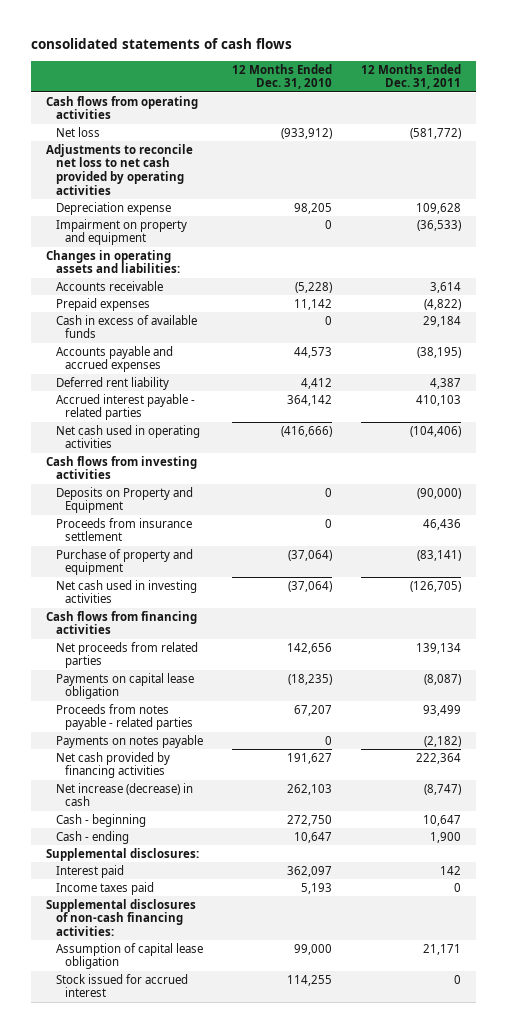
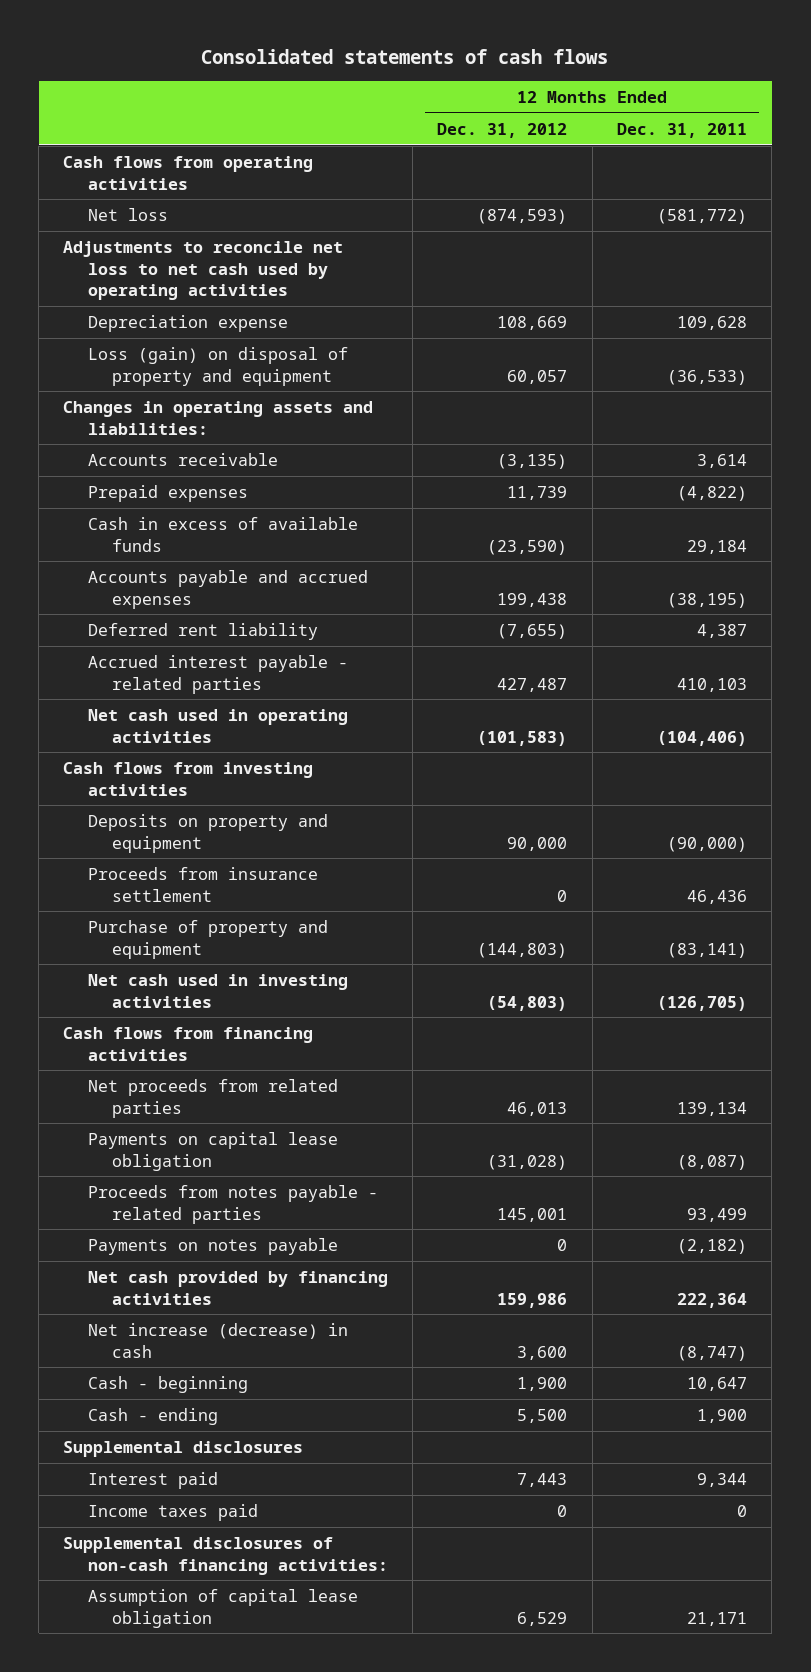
- consolidated statements of cash flows
+ Consolidated statements of cash flows
- | 12 Months Ended Dec. 31, 2010 | 12 Months Ended Dec. 31, 2011
+ | 12 Months Ended Dec. 31, 2012 | 12 Months Ended Dec. 31, 2011
- Adjustments to reconcile net loss to net cash provided by operating activities
+ Adjustments to reconcile net loss to net cash used by operating activities
- Impairment on property and equipment | 0 | (36,533)
+ Loss (gain) on disposal of property and equipment | 60,057 | (36,533)
- Deposits on Property and Equipment | 0 | (90,000)
+ Deposits on property and equipment | 90,000 | (90,000)
- Supplemental disclosures:
- Interest paid | 362,097 | 142
+ Supplemental disclosures
+ Interest paid | 7,443 | 9,344
- Stock issued for accrued interest | 114,255 | 0

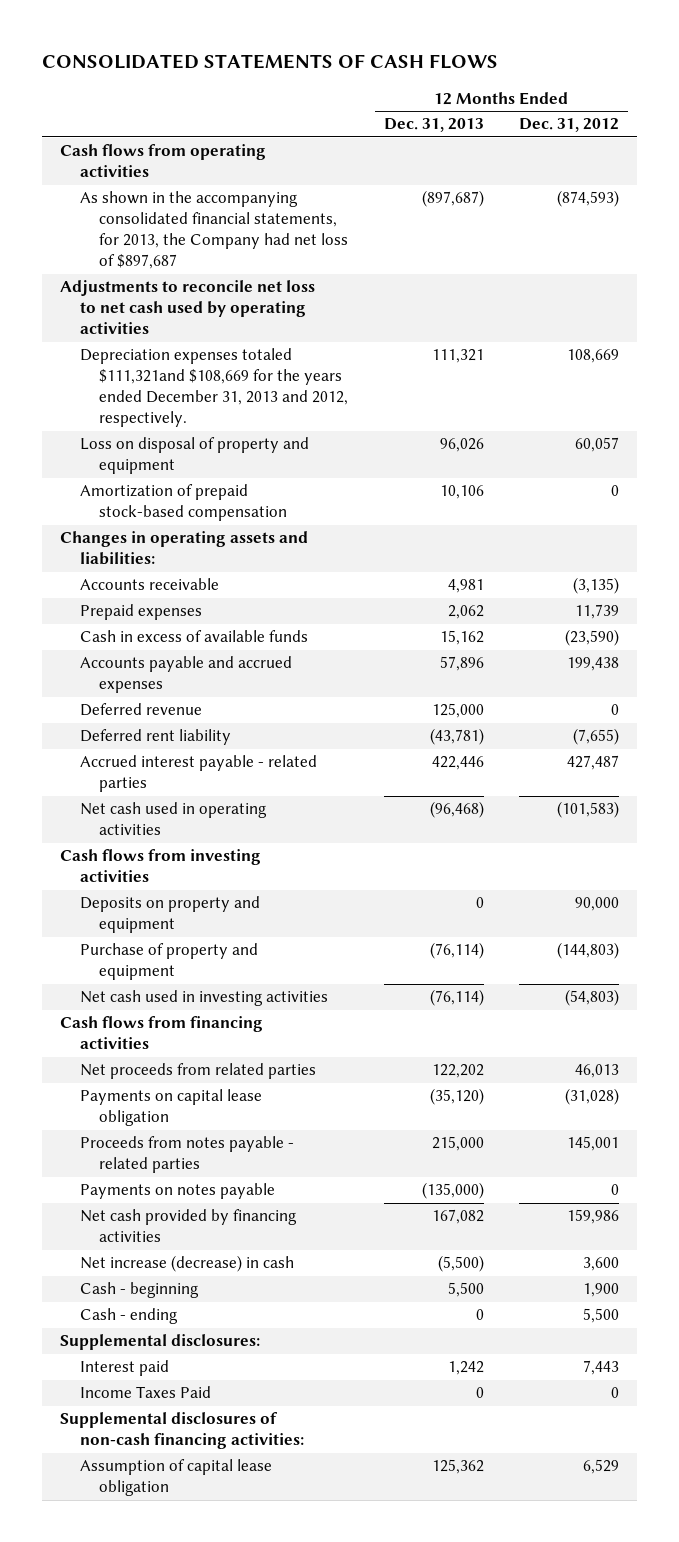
- Consolidated statements of cash flows
+ CONSOLIDATED STATEMENTS OF CASH FLOWS
- | 12 Months Ended Dec. 31, 2012 | 12 Months Ended Dec. 31, 2011
+ | 12 Months Ended Dec. 31, 2013 | 12 Months Ended Dec. 31, 2012
- Net loss | (874,593) | (581,772)
+ As shown in the accompanying consolidated financial statements, for 2013, the Company had net loss of $897,687 | (897,687) | (874,593)
- Depreciation expense | 108,669 | 109,628
- Loss (gain) on disposal of property and equipment | 60,057 | (36,533)
+ Depreciation expenses totaled $111,321and $108,669 for the years ended December 31, 2013 and 2012, respectively. | 111,321 | 108,669
+ Loss on disposal of property and equipment | 96,026 | 60,057
+ Amortization of prepaid stock-based compensation | 10,106 | 0
+ Deferred revenue | 125,000 | 0
- Proceeds from insurance settlement | 0 | 46,436
- Supplemental disclosures
+ Supplemental disclosures:
- Income taxes paid | 0 | 0
+ Income Taxes Paid | 0 | 0

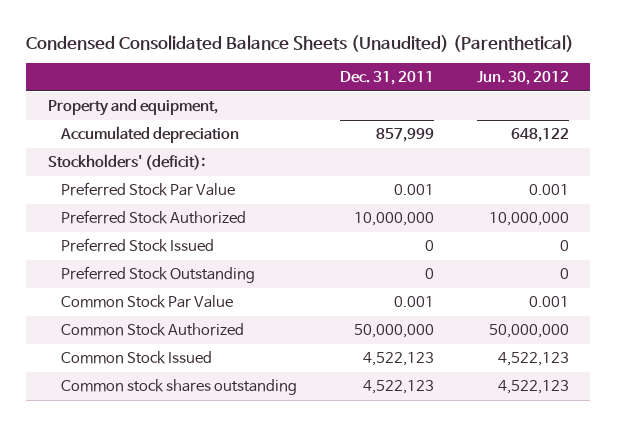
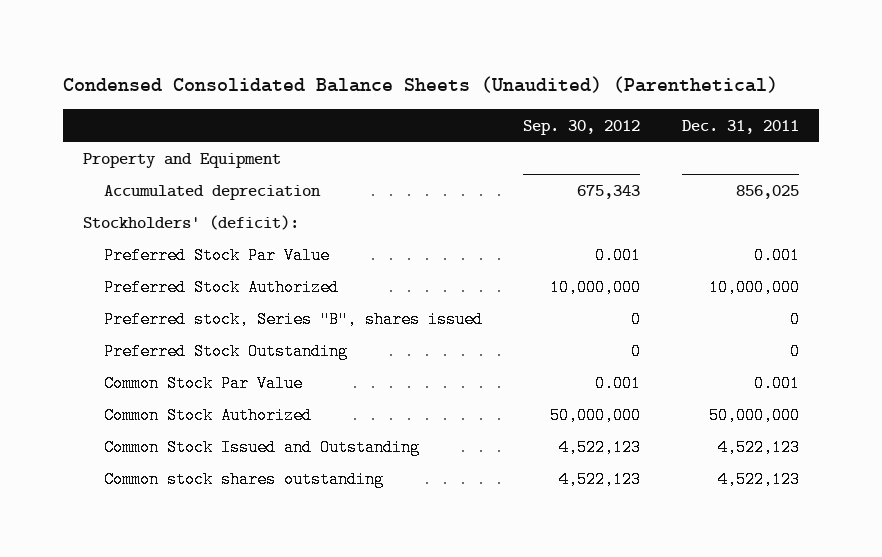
- | Dec. 31, 2011 | Jun. 30, 2012
+ | Sep. 30, 2012 | Dec. 31, 2011
- Property and equipment,
- Accumulated depreciation | 857,999 | 648,122
+ Property and Equipment
+ Accumulated depreciation | 675,343 | 856,025
- Preferred Stock Issued | 0 | 0
+ Preferred stock, Series "B", shares issued | 0 | 0
- Common Stock Issued | 4,522,123 | 4,522,123
+ Common Stock Issued and Outstanding | 4,522,123 | 4,522,123

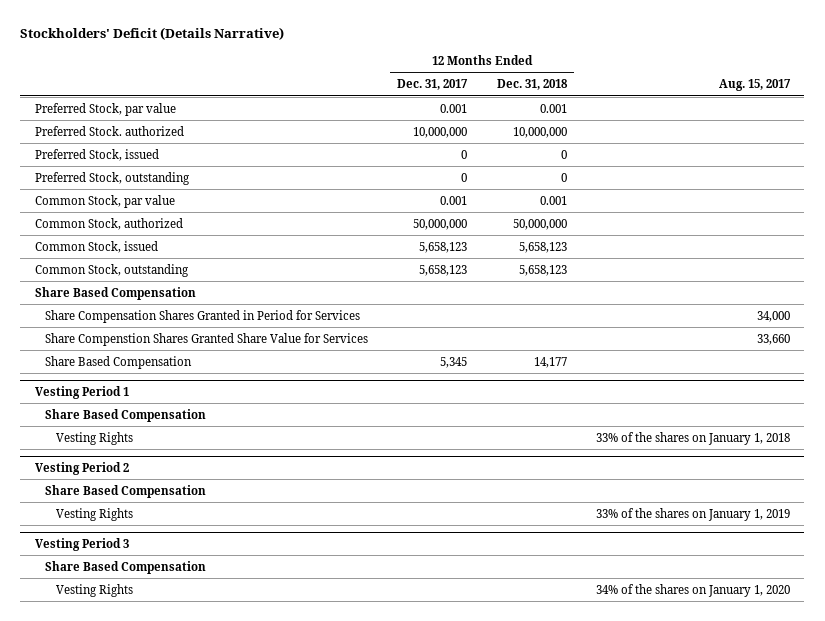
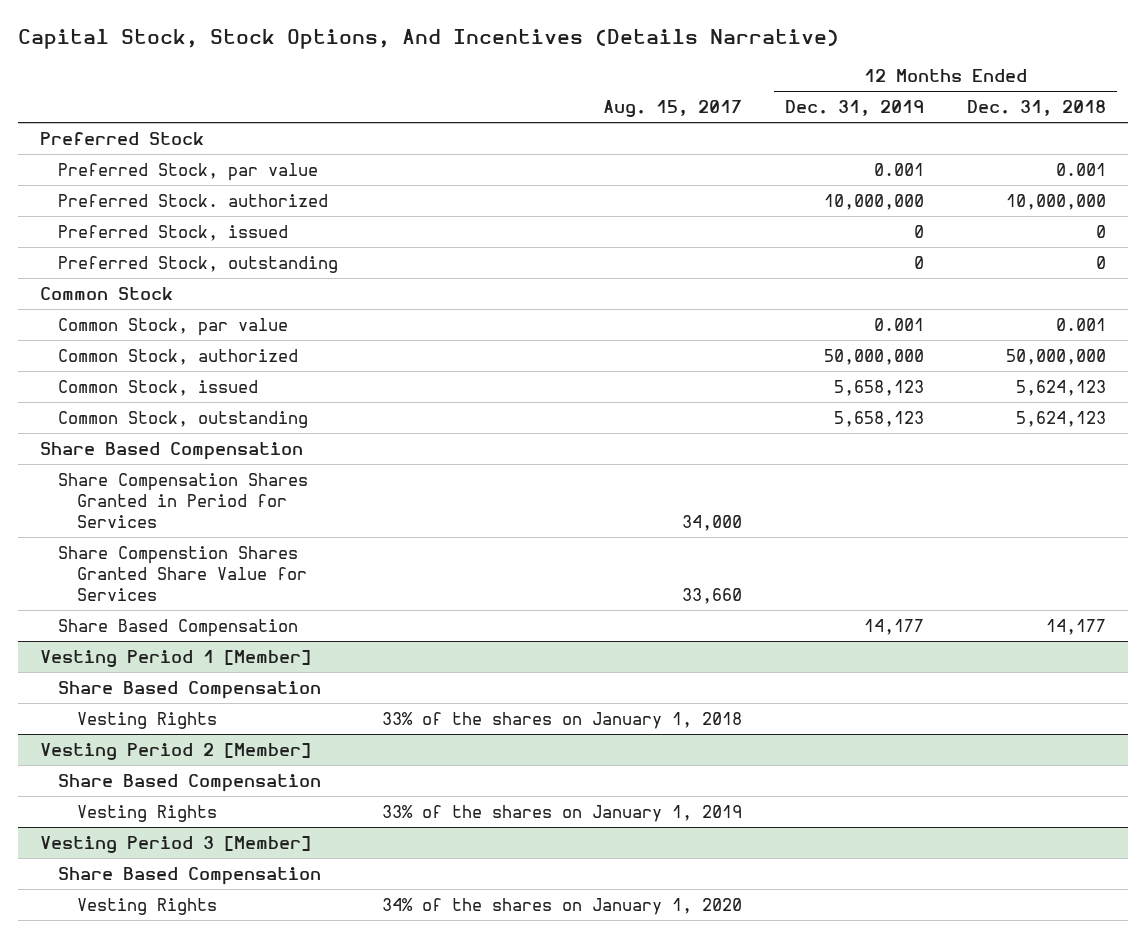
- Stockholders' Deficit (Details Narrative)
+ Capital Stock, Stock Options, And Incentives (Details Narrative)
- | 12 Months Ended Dec. 31, 2017 | 12 Months Ended Dec. 31, 2018 | Aug. 15, 2017
+ | Aug. 15, 2017 | 12 Months Ended Dec. 31, 2019 | 12 Months Ended Dec. 31, 2018
+ Preferred Stock
+ Common Stock
- Common Stock, issued | 5,658,123 | 5,658,123 |
- Common Stock, outstanding | 5,658,123 | 5,658,123 |
+ Common Stock, issued | | 5,658,123 | 5,624,123
+ Common Stock, outstanding | | 5,658,123 | 5,624,123
- Vesting Period 1
+ Vesting Period 1 [Member]
- Vesting Period 2
+ Vesting Period 2 [Member]
- Vesting Period 3
+ Vesting Period 3 [Member]

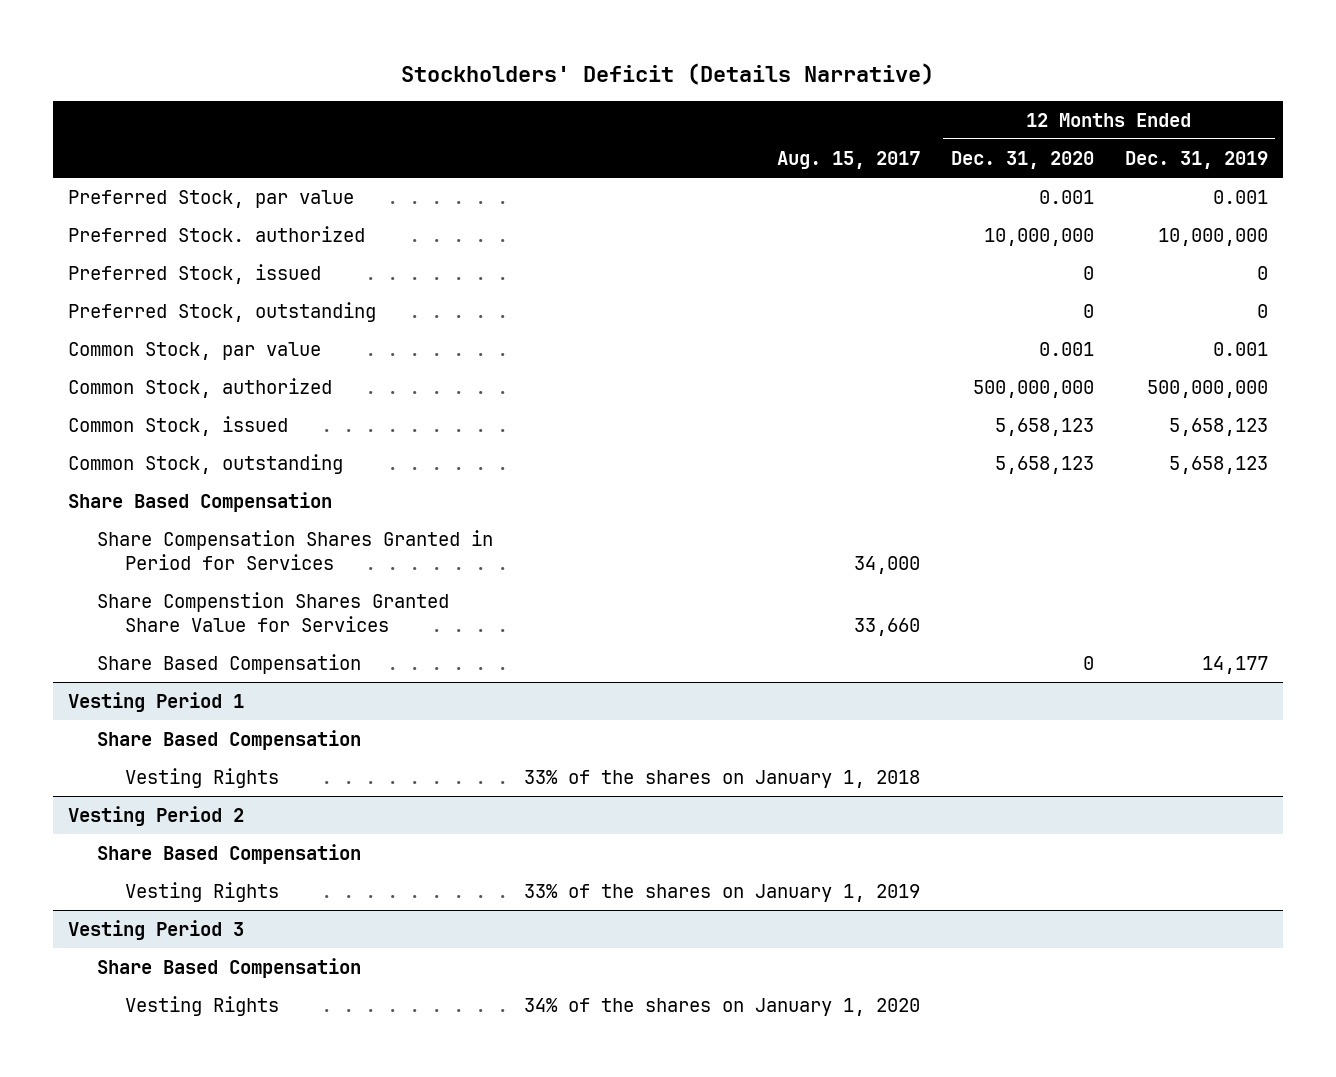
- Capital Stock, Stock Options, And Incentives (Details Narrative)
+ Stockholders' Deficit (Details Narrative)
- | Aug. 15, 2017 | 12 Months Ended Dec. 31, 2019 | 12 Months Ended Dec. 31, 2018
+ | Aug. 15, 2017 | 12 Months Ended Dec. 31, 2020 | 12 Months Ended Dec. 31, 2019
- Preferred Stock
- Common Stock
- Common Stock, authorized | | 50,000,000 | 50,000,000
+ Common Stock, authorized | | 500,000,000 | 500,000,000
- Vesting Period 1 [Member]
+ Vesting Period 1
- Vesting Period 2 [Member]
+ Vesting Period 2
- Vesting Period 3 [Member]
+ Vesting Period 3

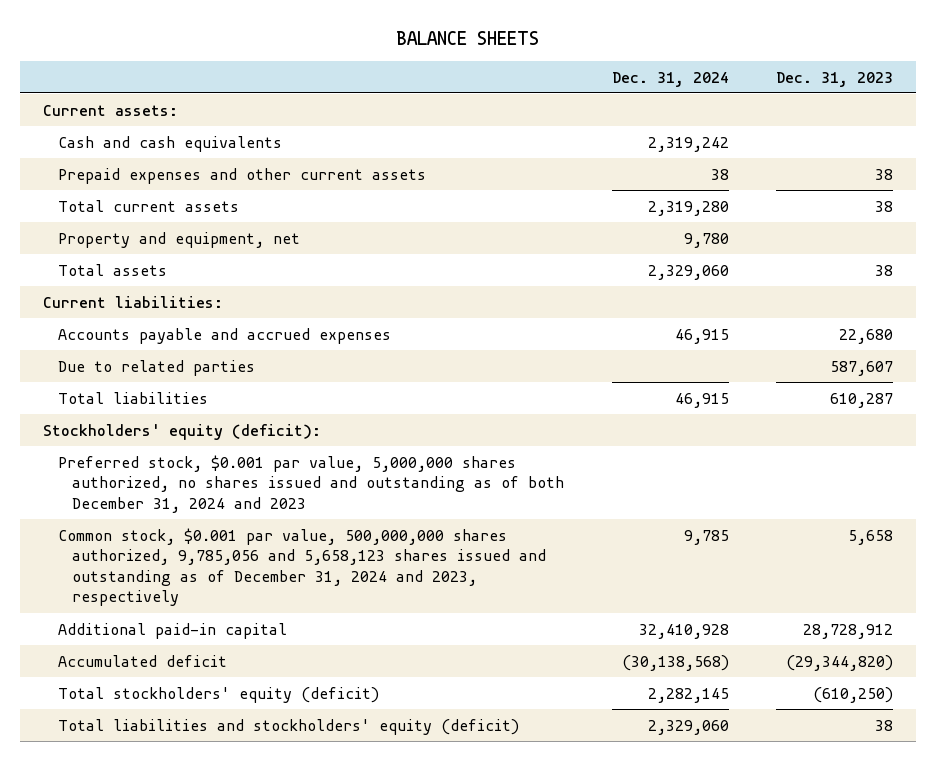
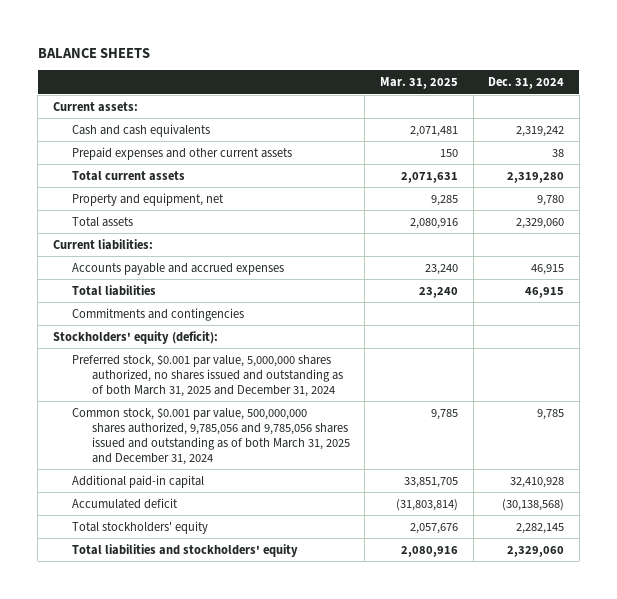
- | Dec. 31, 2024 | Dec. 31, 2023
+ | Mar. 31, 2025 | Dec. 31, 2024
- Due to related parties | | 587,607
+ Commitments and contingencies
- Preferred stock, $0.001 par value, 5,000,000 shares authorized, no shares issued and outstanding as of both December 31, 2024 and 2023
- Common stock, $0.001 par value, 500,000,000 shares authorized, 9,785,056 and 5,658,123 shares issued and outstanding as of December 31, 2024 and 2023, respectively | 9,785 | 5,658
+ Preferred stock, $0.001 par value, 5,000,000 shares authorized, no shares issued and outstanding as of both March 31, 2025 and December 31, 2024
+ Common stock, $0.001 par value, 500,000,000 shares authorized, 9,785,056 and 9,785,056 shares issued and outstanding as of both March 31, 2025 and December 31, 2024 | 9,785 | 9,785
- Total stockholders' equity (deficit) | 2,282,145 | (610,250)
- Total liabilities and stockholders' equity (deficit) | 2,329,060 | 38
+ Total stockholders' equity | 2,057,676 | 2,282,145
+ Total liabilities and stockholders' equity | 2,080,916 | 2,329,060

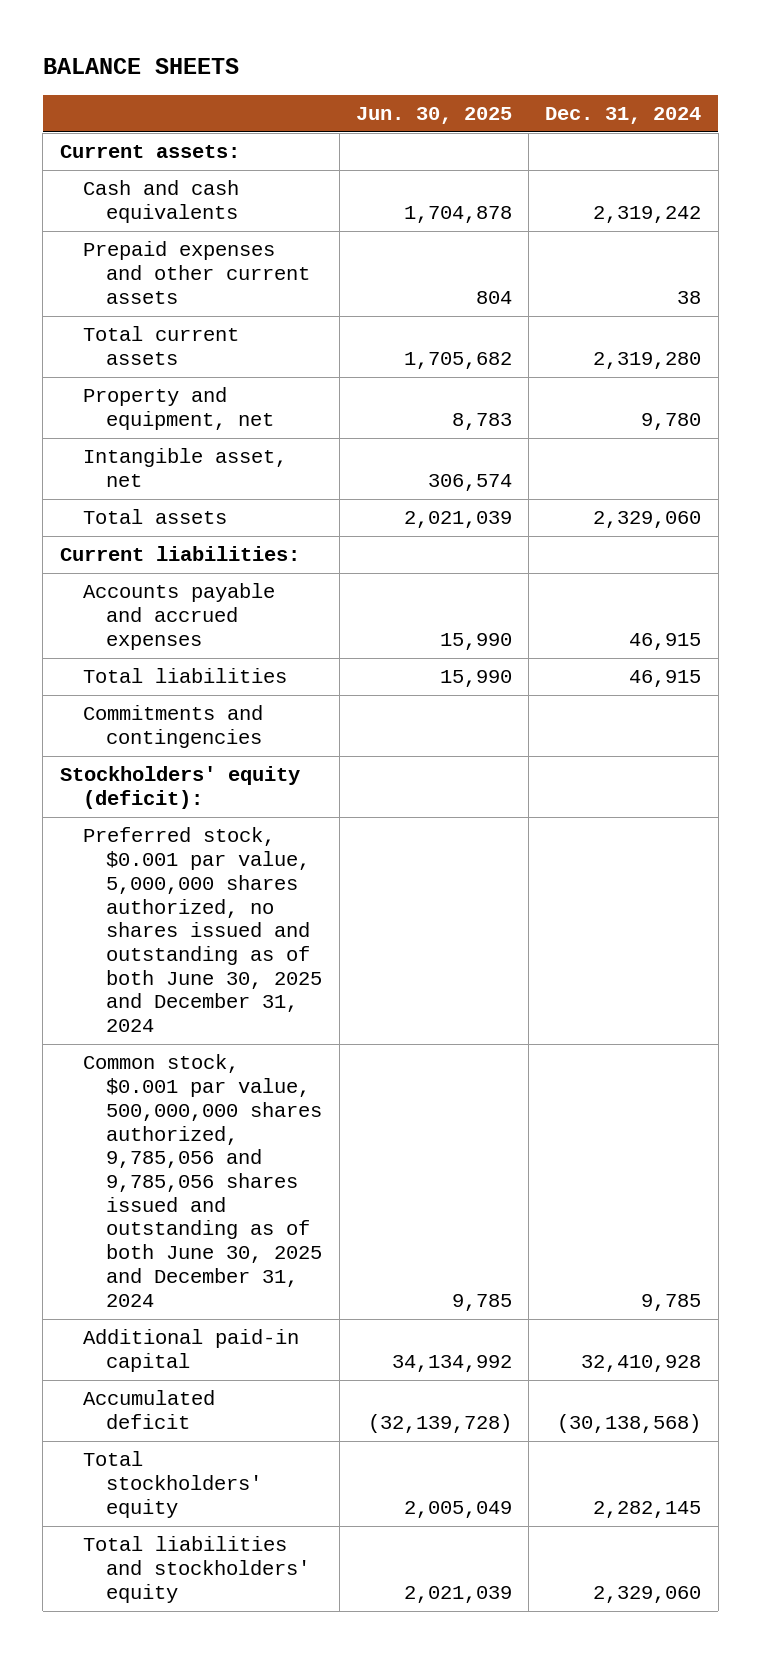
- | Mar. 31, 2025 | Dec. 31, 2024
+ | Jun. 30, 2025 | Dec. 31, 2024
+ Intangible asset, net | 306,574 |
- Preferred stock, $0.001 par value, 5,000,000 shares authorized, no shares issued and outstanding as of both March 31, 2025 and December 31, 2024
- Common stock, $0.001 par value, 500,000,000 shares authorized, 9,785,056 and 9,785,056 shares issued and outstanding as of both March 31, 2025 and December 31, 2024 | 9,785 | 9,785
+ Preferred stock, $0.001 par value, 5,000,000 shares authorized, no shares issued and outstanding as of both June 30, 2025 and December 31, 2024
+ Common stock, $0.001 par value, 500,000,000 shares authorized, 9,785,056 and 9,785,056 shares issued and outstanding as of both June 30, 2025 and December 31, 2024 | 9,785 | 9,785

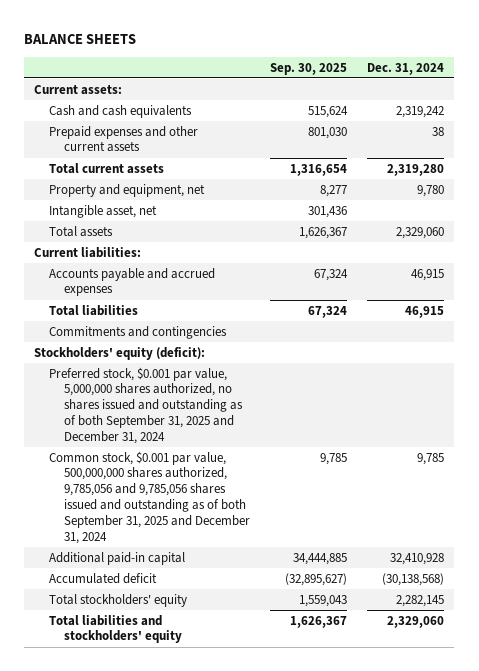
- | Jun. 30, 2025 | Dec. 31, 2024
+ | Sep. 30, 2025 | Dec. 31, 2024
- Preferred stock, $0.001 par value, 5,000,000 shares authorized, no shares issued and outstanding as of both June 30, 2025 and December 31, 2024
- Common stock, $0.001 par value, 500,000,000 shares authorized, 9,785,056 and 9,785,056 shares issued and outstanding as of both June 30, 2025 and December 31, 2024 | 9,785 | 9,785
+ Preferred stock, $0.001 par value, 5,000,000 shares authorized, no shares issued and outstanding as of both September 31, 2025 and December 31, 2024
+ Common stock, $0.001 par value, 500,000,000 shares authorized, 9,785,056 and 9,785,056 shares issued and outstanding as of both September 31, 2025 and December 31, 2024 | 9,785 | 9,785

